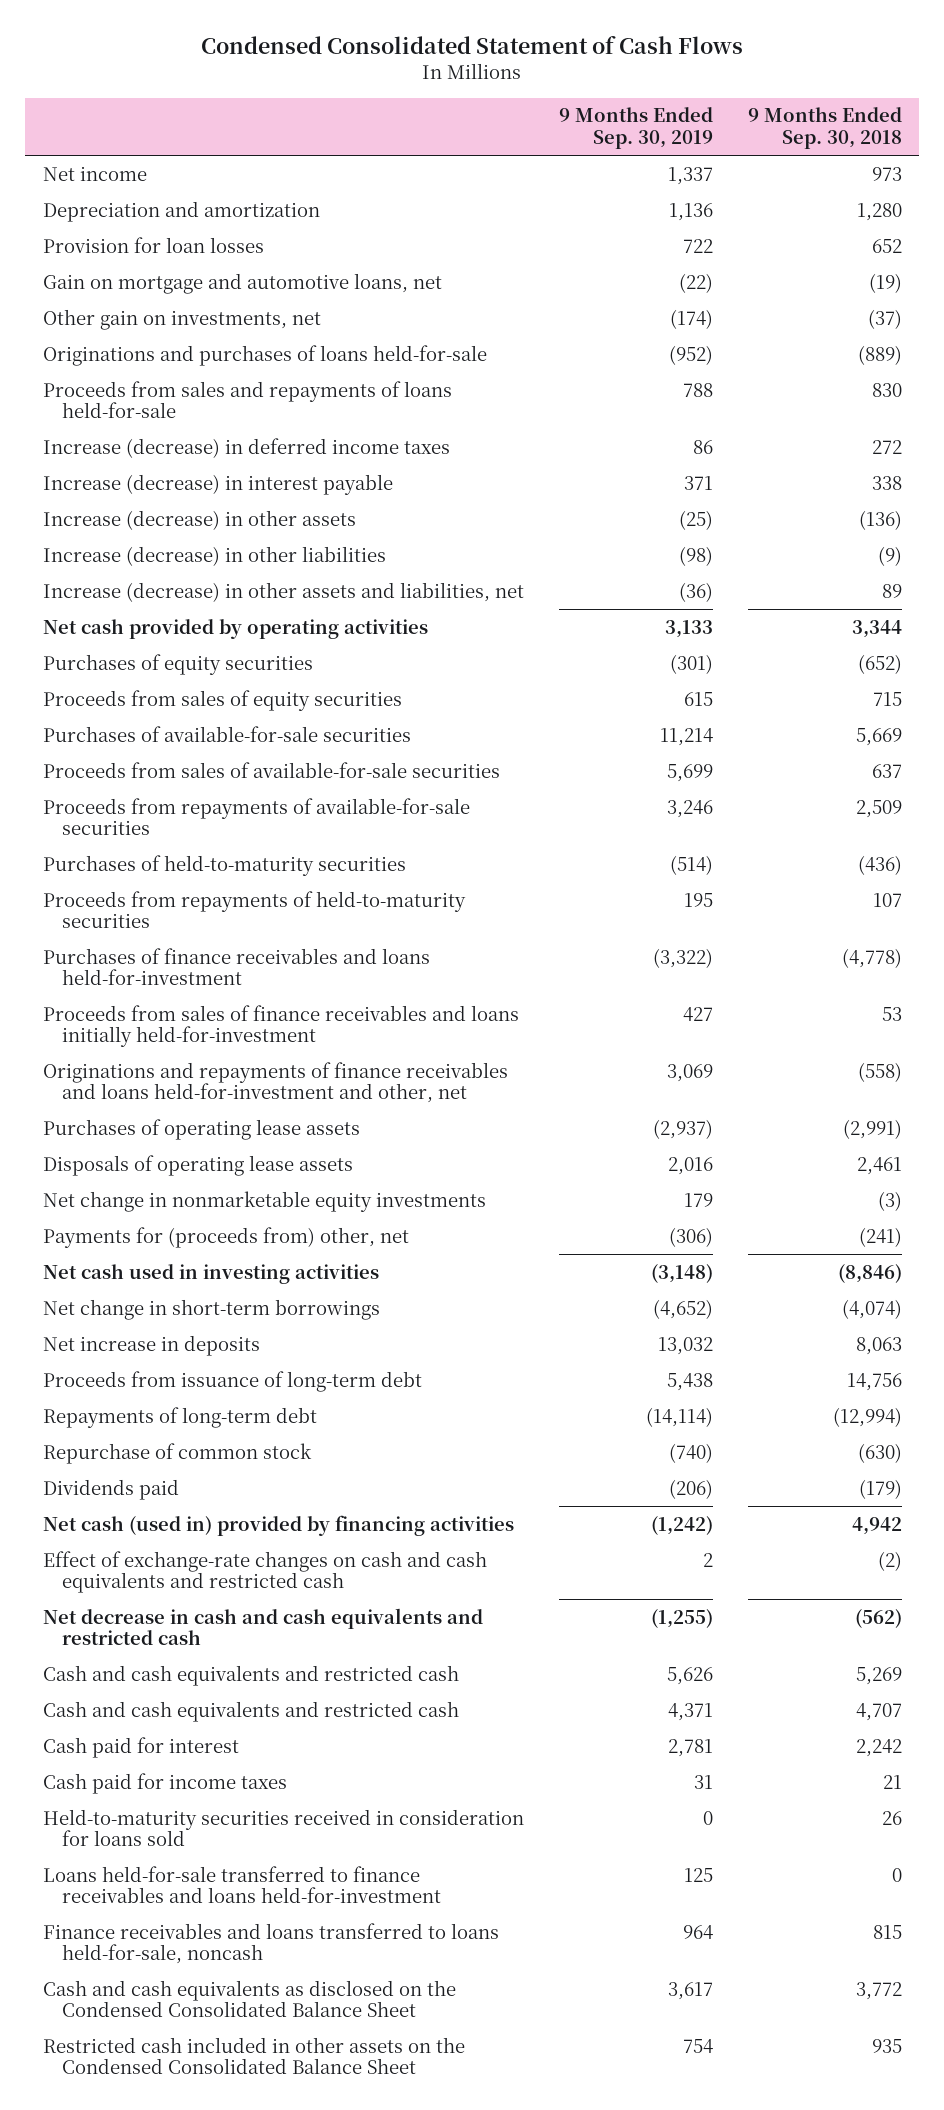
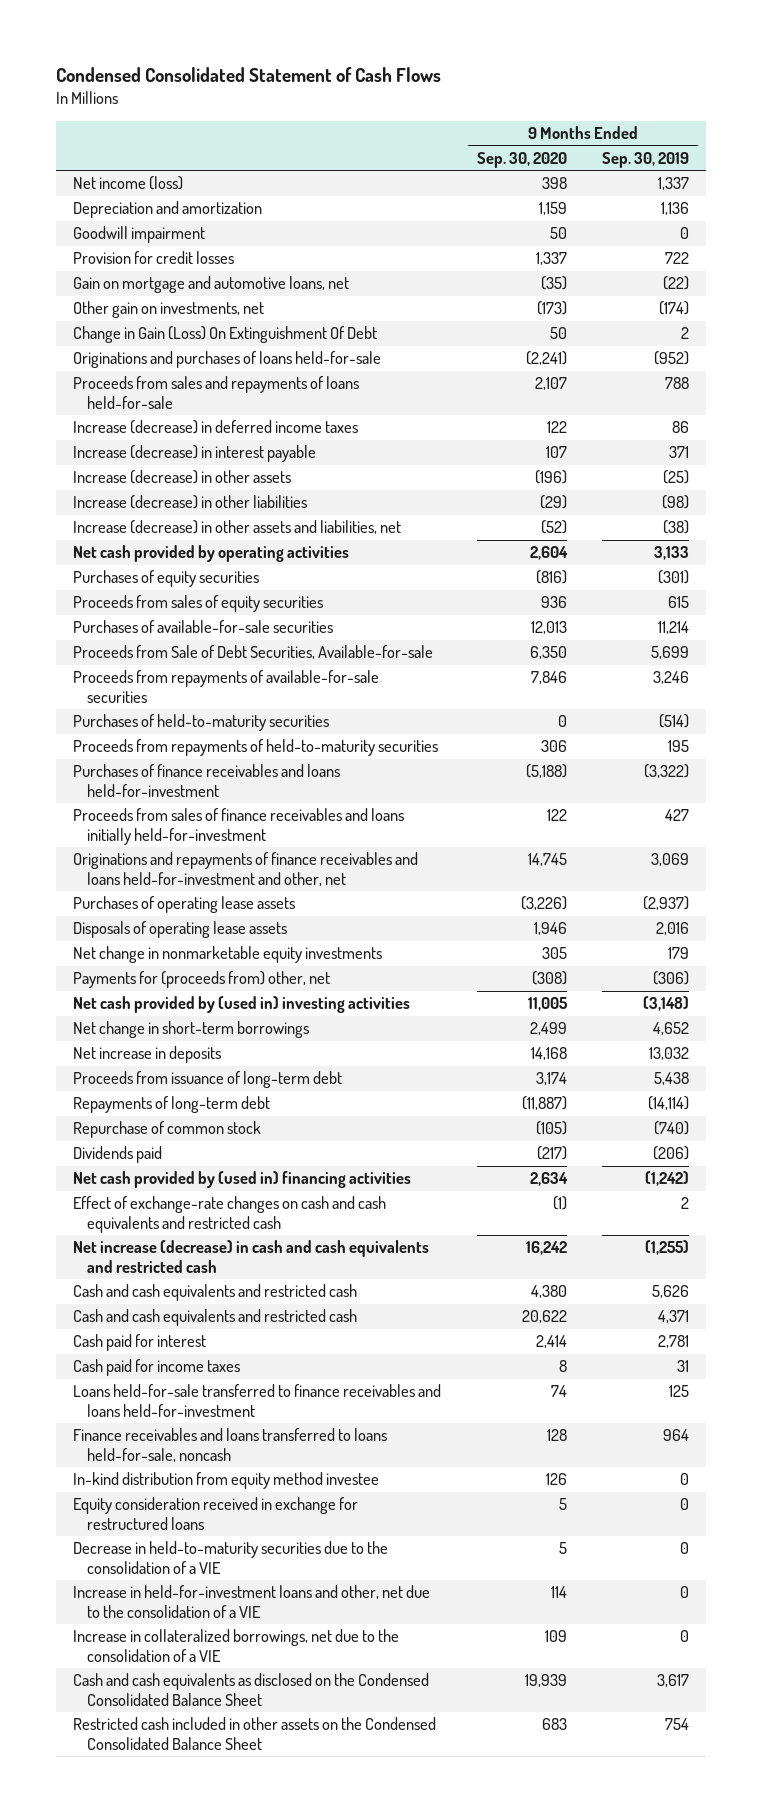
- | 9 Months Ended Sep. 30, 2019 | 9 Months Ended Sep. 30, 2018
+ | 9 Months Ended Sep. 30, 2020 | 9 Months Ended Sep. 30, 2019
- Net income | 1,337 | 973
+ Net income (loss) | 398 | 1,337
- Provision for loan losses | 722 | 652
+ Goodwill impairment | 50 | 0
+ Provision for credit losses | 1,337 | 722
+ Change in Gain (Loss) On Extinguishment Of Debt | 50 | 2
- Increase (decrease) in other assets and liabilities, net | (36) | 89
+ Increase (decrease) in other assets and liabilities, net | (52) | (38)
- Proceeds from sales of available-for-sale securities | 5,699 | 637
+ Proceeds from Sale of Debt Securities, Available-for-sale | 6,350 | 5,699
- Net cash used in investing activities | (3,148) | (8,846)
- Net change in short-term borrowings | (4,652) | (4,074)
+ Net cash provided by (used in) investing activities | 11,005 | (3,148)
+ Net change in short-term borrowings | 2,499 | 4,652
- Net cash (used in) provided by financing activities | (1,242) | 4,942
+ Net cash provided by (used in) financing activities | 2,634 | (1,242)
- Net decrease in cash and cash equivalents and restricted cash | (1,255) | (562)
+ Net increase (decrease) in cash and cash equivalents and restricted cash | 16,242 | (1,255)
- Held-to-maturity securities received in consideration for loans sold | 0 | 26
+ In-kind distribution from equity method investee | 126 | 0
+ Equity consideration received in exchange for restructured loans | 5 | 0
+ Decrease in held-to-maturity securities due to the consolidation of a VIE | 5 | 0
+ Increase in held-for-investment loans and other, net due to the consolidation of a VIE | 114 | 0
+ Increase in collateralized borrowings, net due to the consolidation of a VIE | 109 | 0

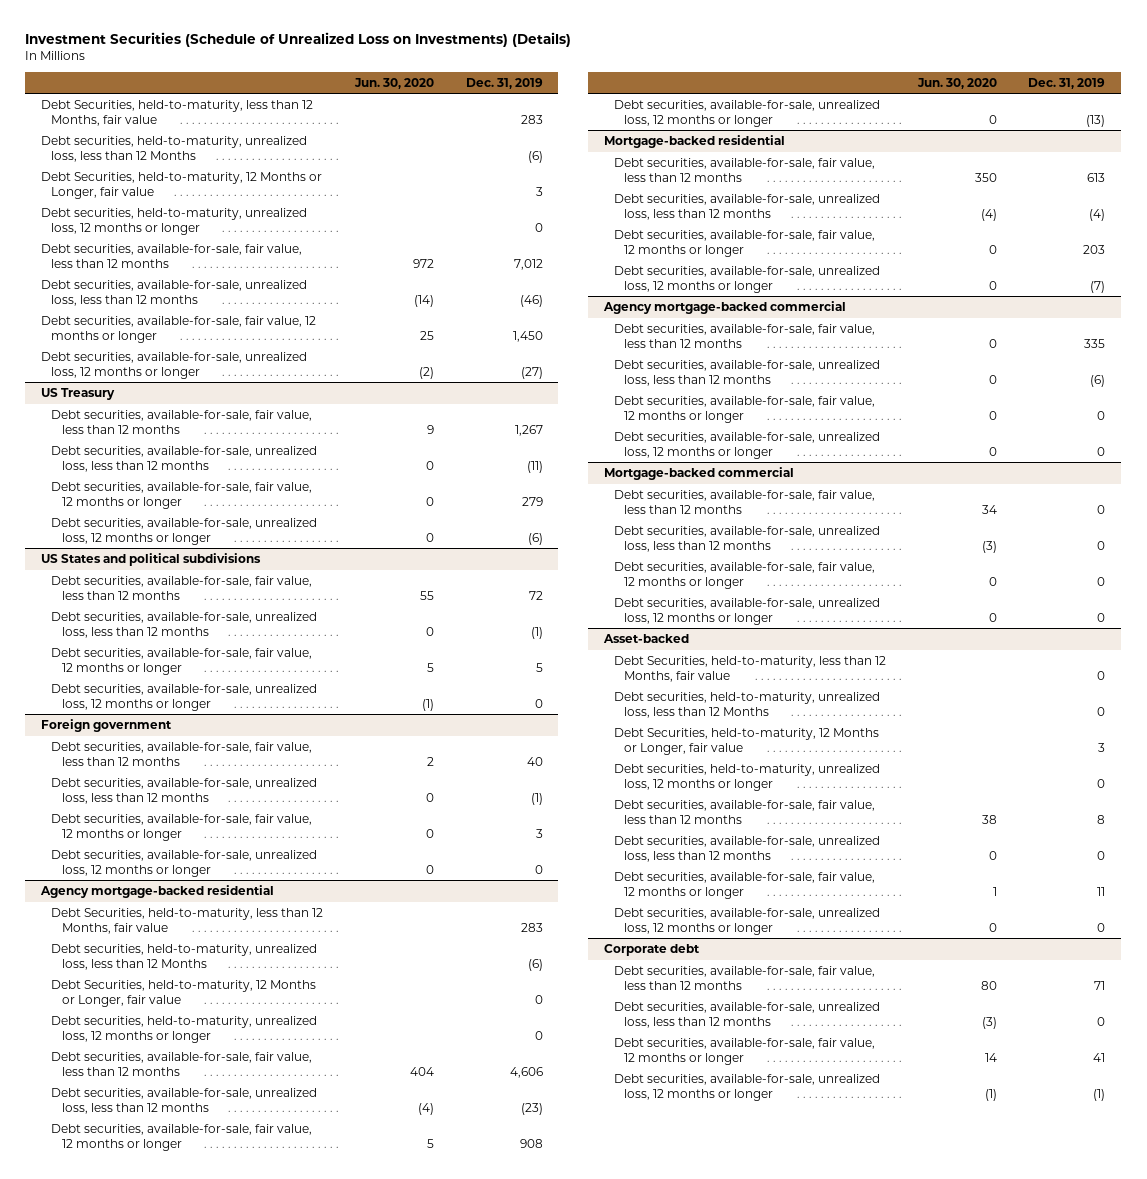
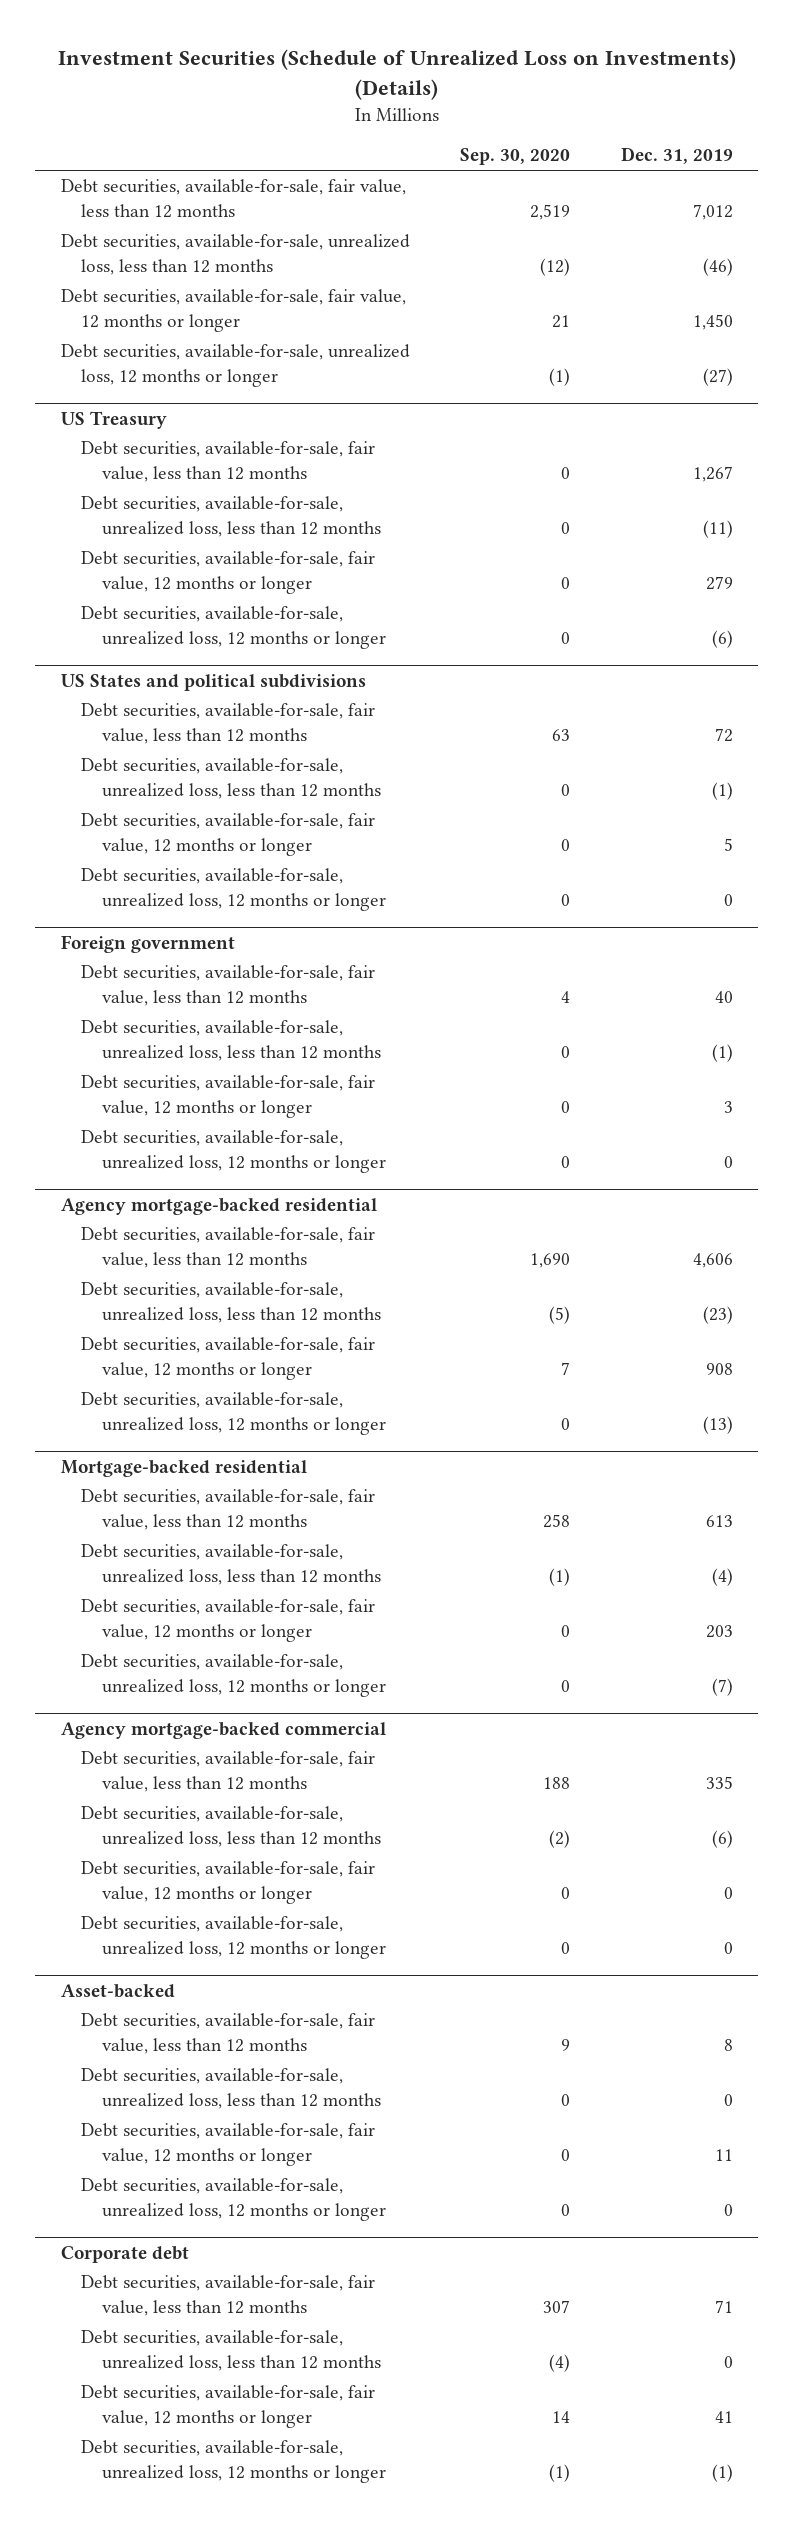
- | Jun. 30, 2020 | Dec. 31, 2019
+ | Sep. 30, 2020 | Dec. 31, 2019
- Debt Securities, held-to-maturity, less than 12 Months, fair value | | 283
- Debt securities, held-to-maturity, unrealized loss, less than 12 Months | | (6)
- Debt Securities, held-to-maturity, 12 Months or Longer, fair value | | 3
- Debt securities, held-to-maturity, unrealized loss, 12 months or longer | | 0
@ Agency mortgage-backed residential
- Debt Securities, held-to-maturity, less than 12 Months, fair value | | 283
- Debt securities, held-to-maturity, unrealized loss, less than 12 Months | | (6)
- Debt Securities, held-to-maturity, 12 Months or Longer, fair value | | 0
- Debt securities, held-to-maturity, unrealized loss, 12 months or longer | | 0
- Mortgage-backed commercial
- Debt securities, available-for-sale, fair value, less than 12 months | 34 | 0
- Debt securities, available-for-sale, unrealized loss, less than 12 months | (3) | 0
- Debt securities, available-for-sale, fair value, 12 months or longer | 0 | 0
- Debt securities, available-for-sale, unrealized loss, 12 months or longer | 0 | 0
@ Asset-backed
- Debt Securities, held-to-maturity, less than 12 Months, fair value | | 0
- Debt securities, held-to-maturity, unrealized loss, less than 12 Months | | 0
- Debt Securities, held-to-maturity, 12 Months or Longer, fair value | | 3
- Debt securities, held-to-maturity, unrealized loss, 12 months or longer | | 0

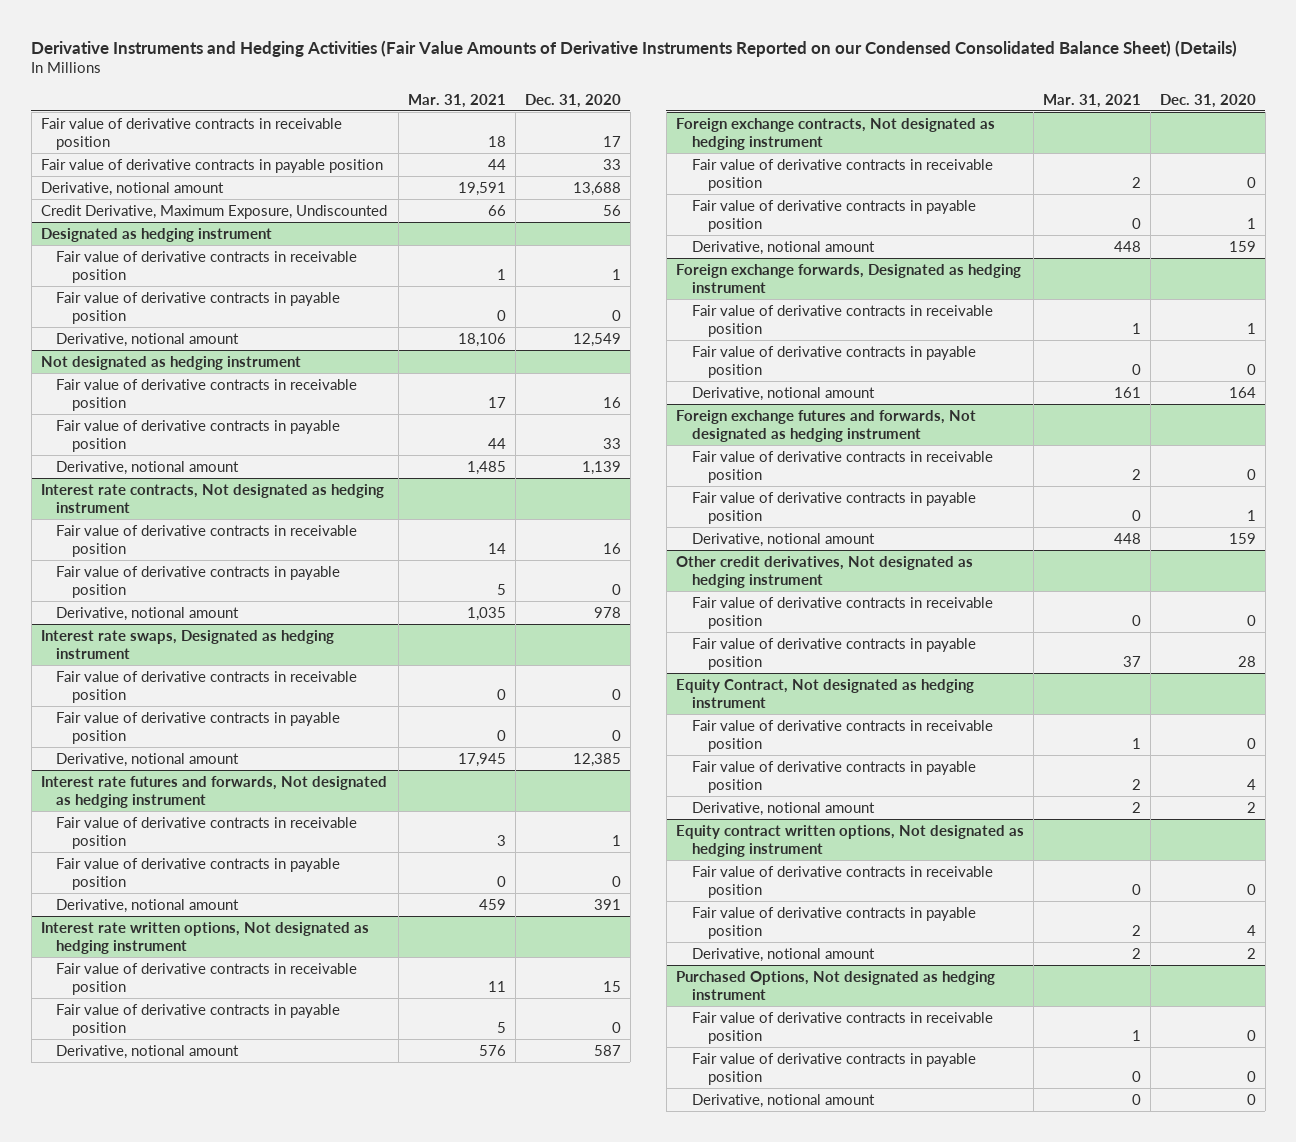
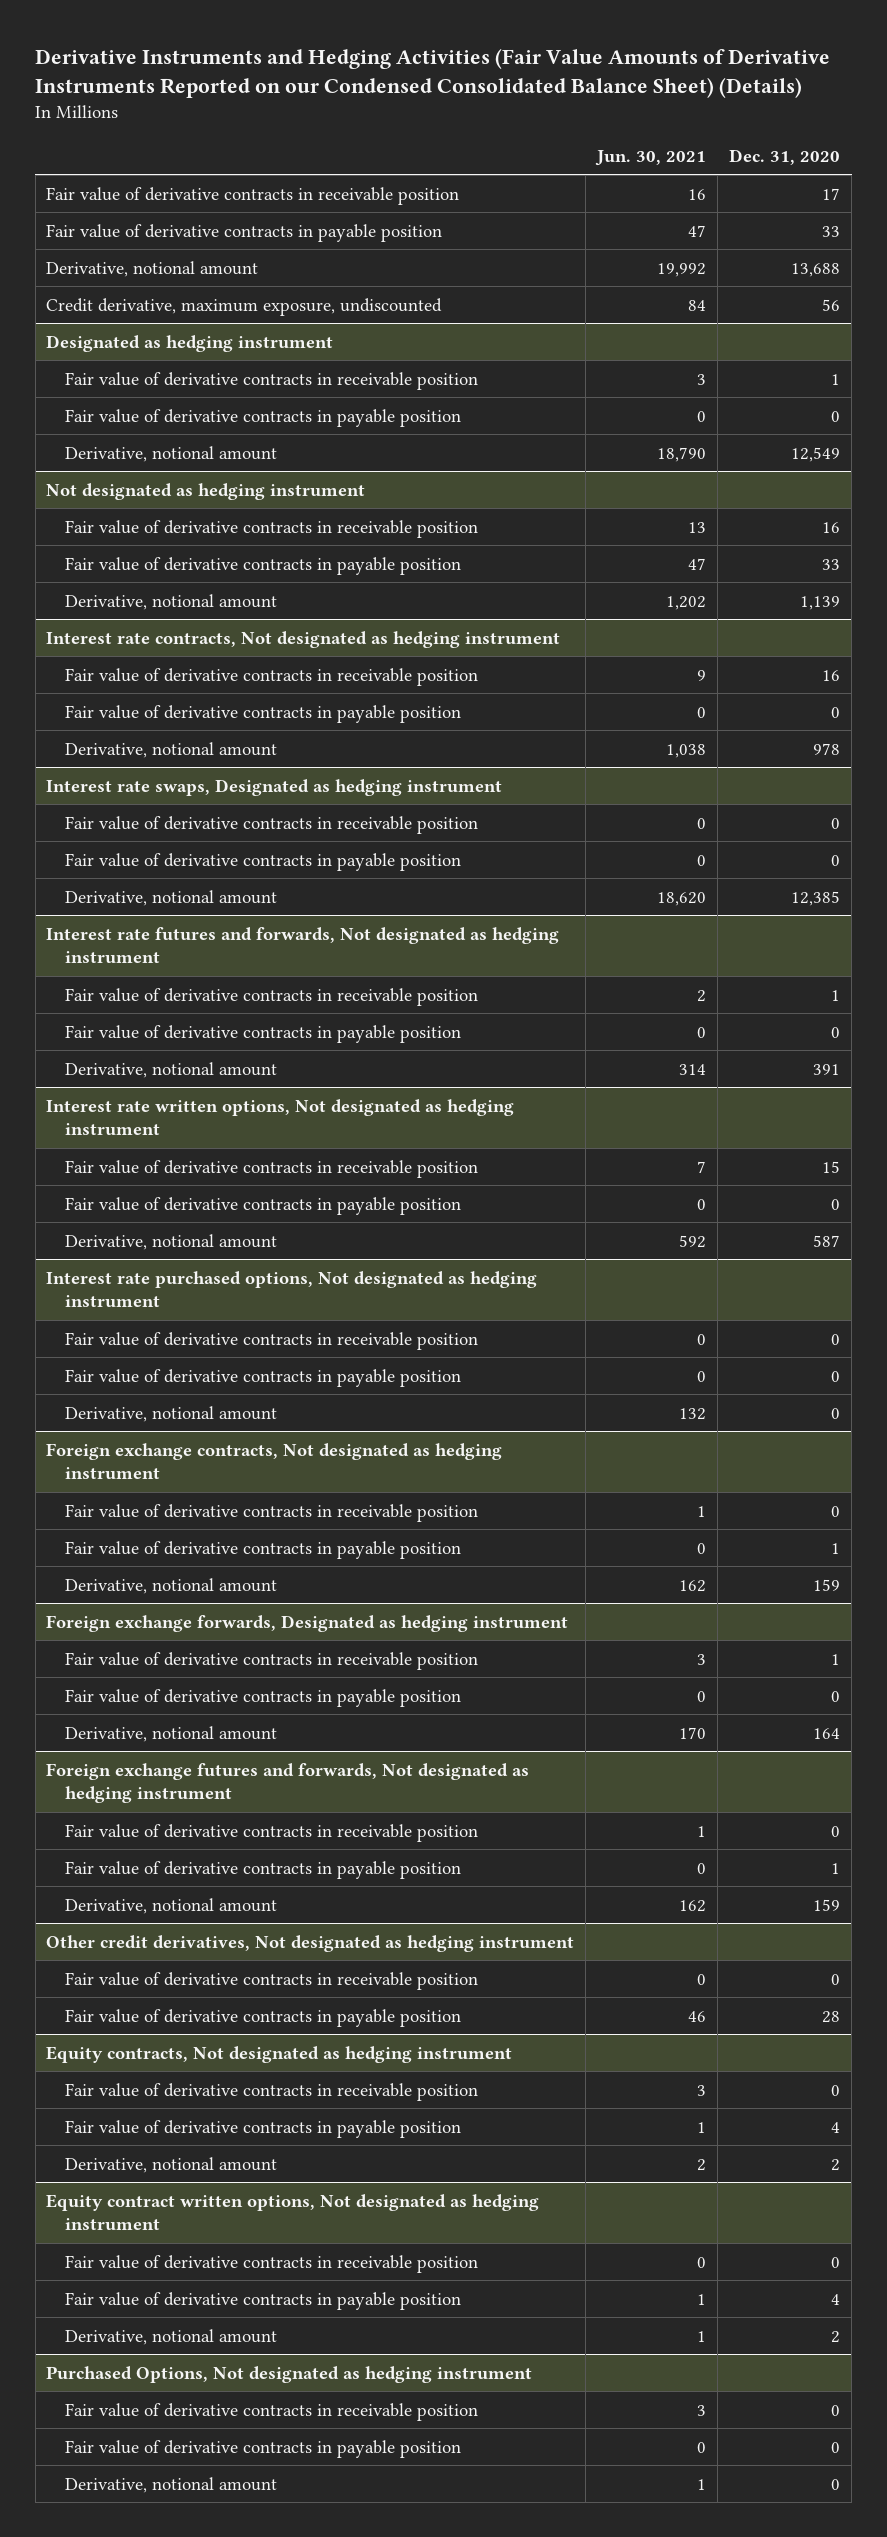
- | Mar. 31, 2021 | Dec. 31, 2020
+ | Jun. 30, 2021 | Dec. 31, 2020
- Credit Derivative, Maximum Exposure, Undiscounted | 66 | 56
+ Credit derivative, maximum exposure, undiscounted | 84 | 56
+ Interest rate purchased options, Not designated as hedging instrument
+ Fair value of derivative contracts in receivable position | 0 | 0
+ Fair value of derivative contracts in payable position | 0 | 0
+ Derivative, notional amount | 132 | 0
- Equity Contract, Not designated as hedging instrument
+ Equity contracts, Not designated as hedging instrument

